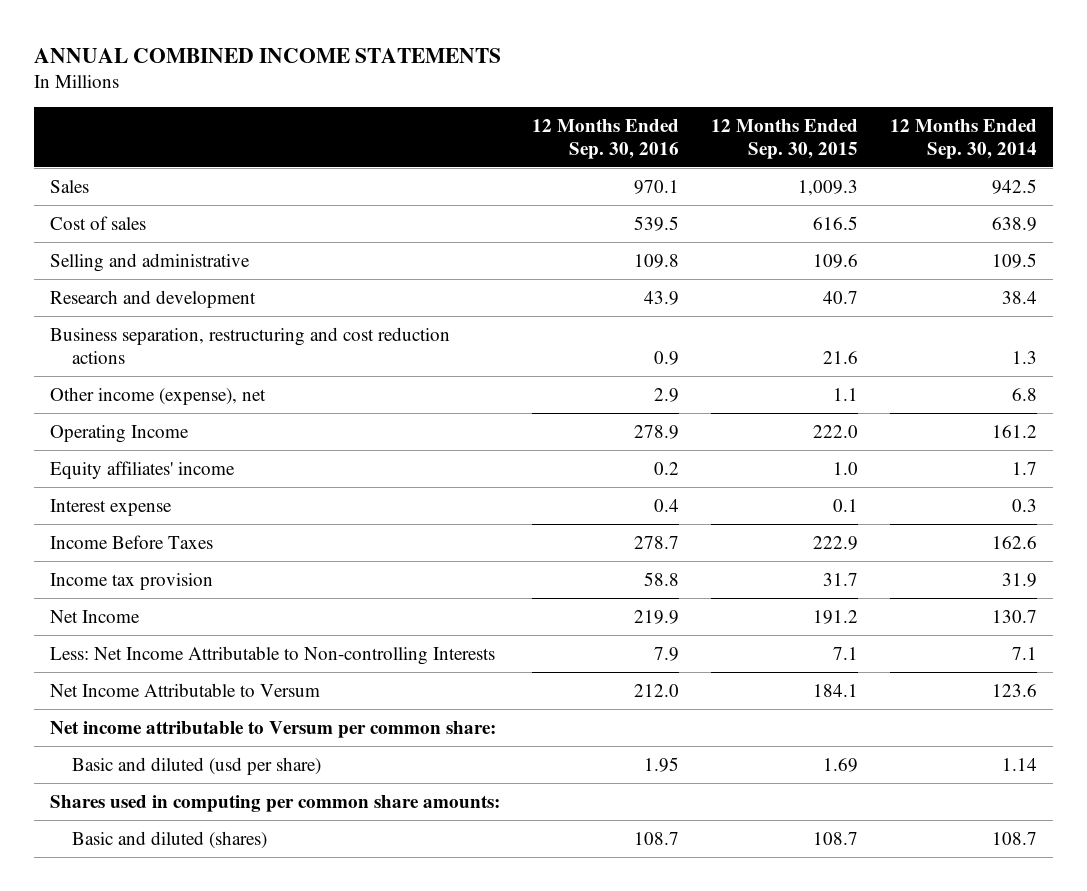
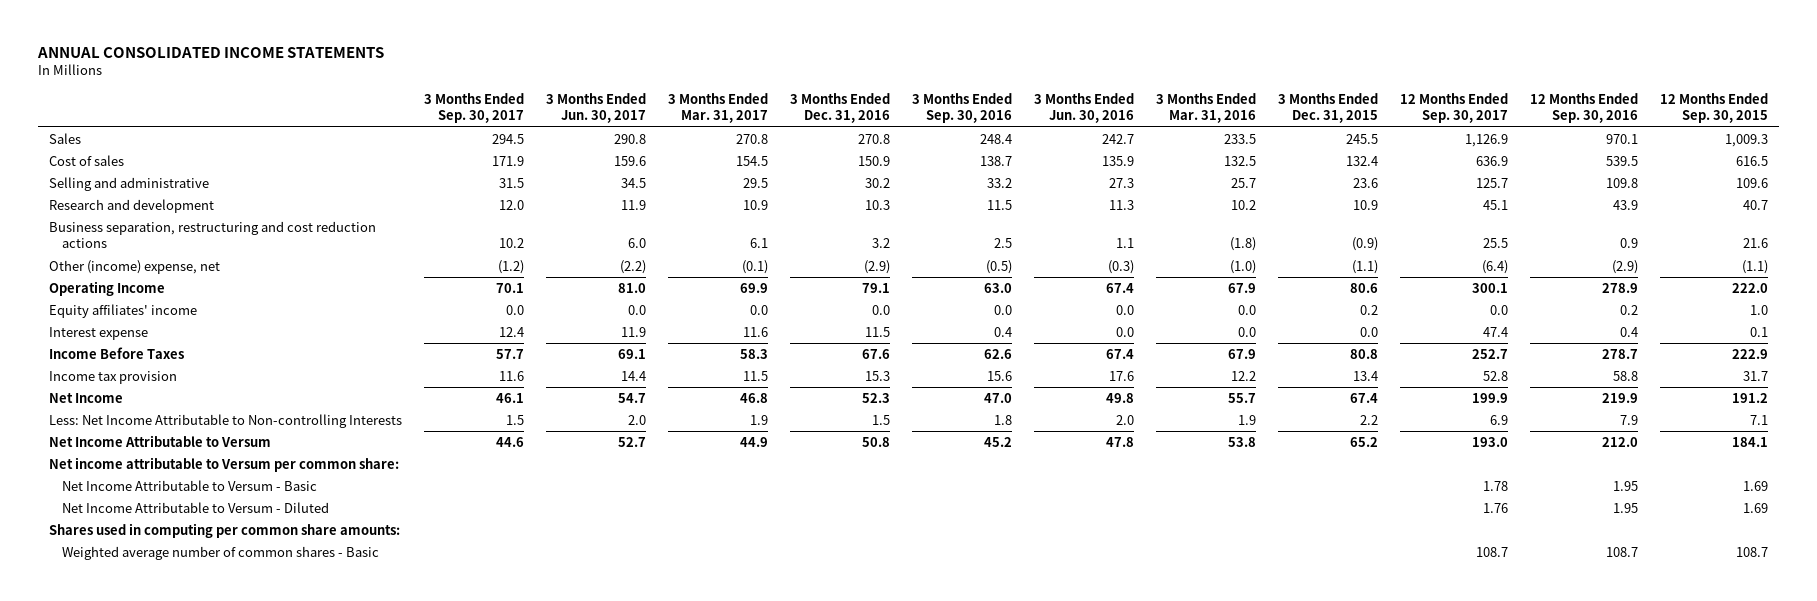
- ANNUAL COMBINED INCOME STATEMENTS
+ ANNUAL CONSOLIDATED INCOME STATEMENTS
- | 12 Months Ended Sep. 30, 2016 | 12 Months Ended Sep. 30, 2015 | 12 Months Ended Sep. 30, 2014
+ | 3 Months Ended Sep. 30, 2017 | 3 Months Ended Jun. 30, 2017 | 3 Months Ended Mar. 31, 2017 | 3 Months Ended Dec. 31, 2016 | 3 Months Ended Sep. 30, 2016 | 3 Months Ended Jun. 30, 2016 | 3 Months Ended Mar. 31, 2016 | 3 Months Ended Dec. 31, 2015 | 12 Months Ended Sep. 30, 2017 | 12 Months Ended Sep. 30, 2016 | 12 Months Ended Sep. 30, 2015
- Other income (expense), net | 2.9 | 1.1 | 6.8
+ Other (income) expense, net | (1.2) | (2.2) | (0.1) | (2.9) | (0.5) | (0.3) | (1.0) | (1.1) | (6.4) | (2.9) | (1.1)
- Basic and diluted (usd per share) | 1.95 | 1.69 | 1.14
+ Net Income Attributable to Versum - Basic | | | | | | | | | 1.78 | 1.95 | 1.69
+ Net Income Attributable to Versum - Diluted | | | | | | | | | 1.76 | 1.95 | 1.69
- Basic and diluted (shares) | 108.7 | 108.7 | 108.7
+ Weighted average number of common shares - Basic | | | | | | | | | 108.7 | 108.7 | 108.7

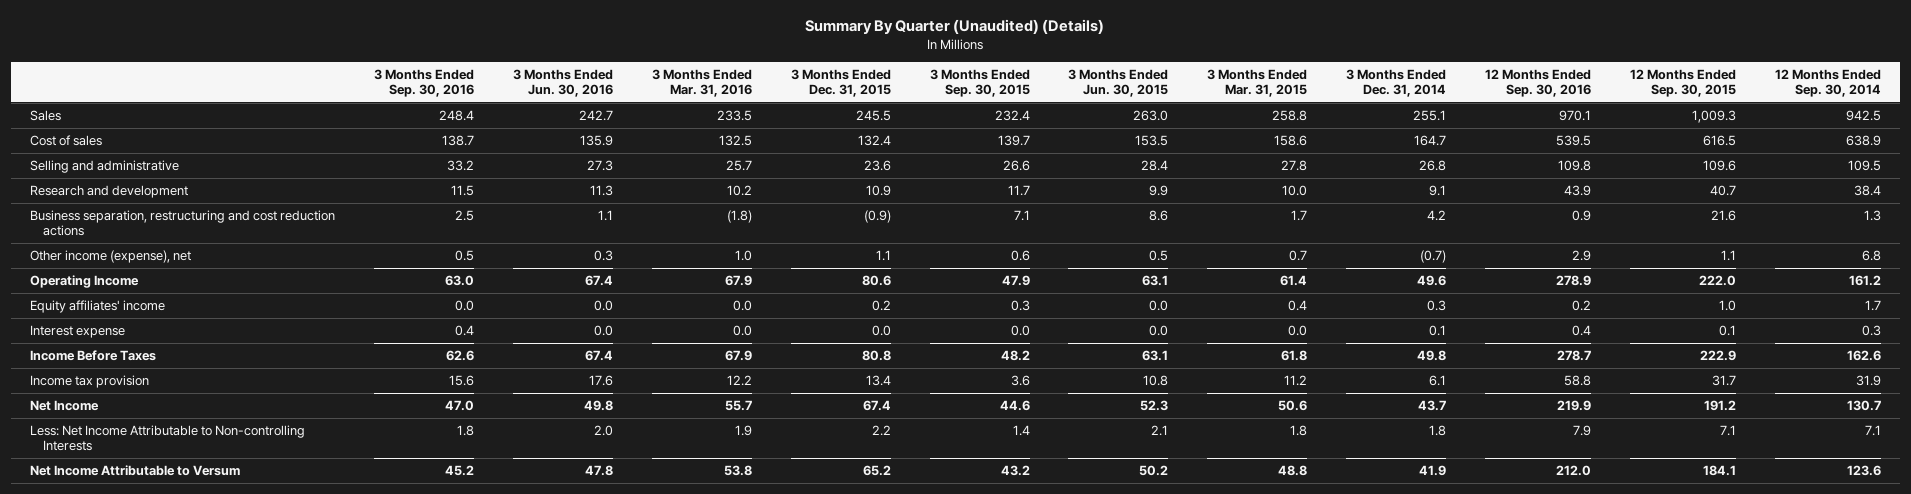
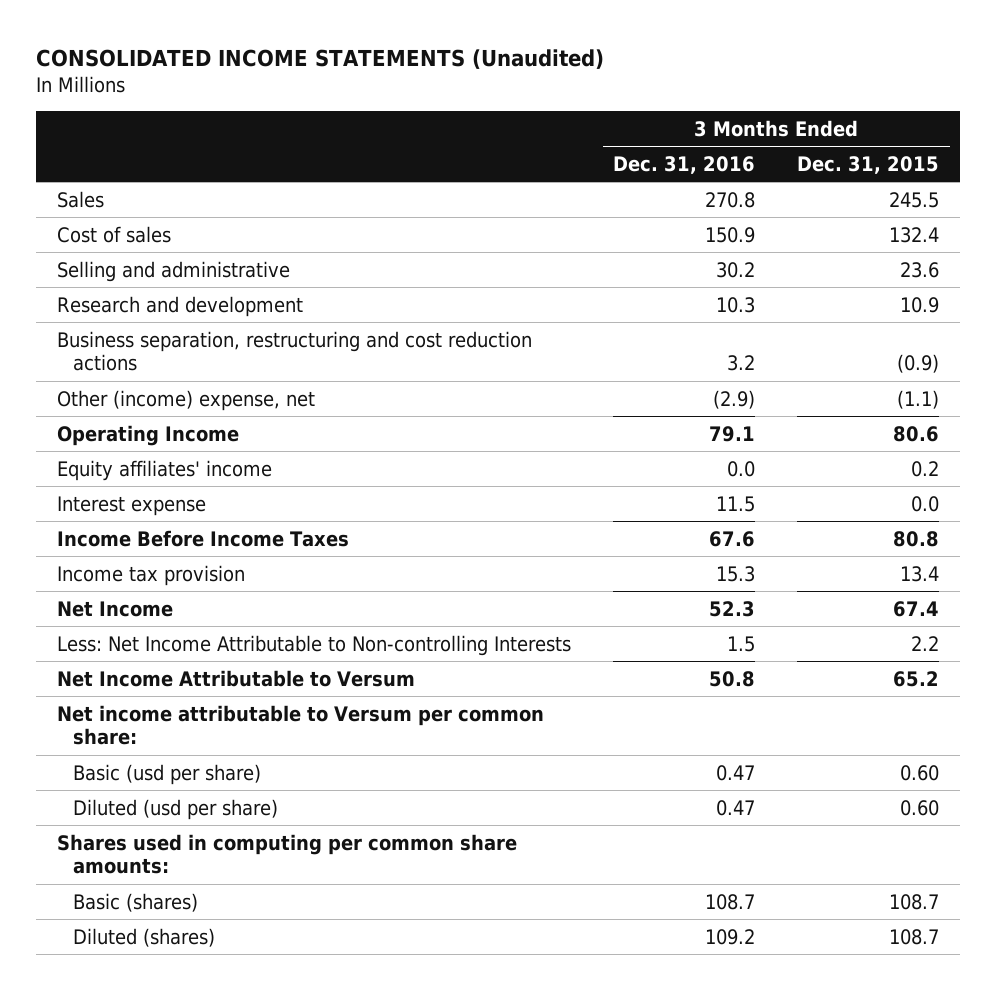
- Summary By Quarter (Unaudited) (Details)
+ CONSOLIDATED INCOME STATEMENTS (Unaudited)
- | 3 Months Ended Sep. 30, 2016 | 3 Months Ended Jun. 30, 2016 | 3 Months Ended Mar. 31, 2016 | 3 Months Ended Dec. 31, 2015 | 3 Months Ended Sep. 30, 2015 | 3 Months Ended Jun. 30, 2015 | 3 Months Ended Mar. 31, 2015 | 3 Months Ended Dec. 31, 2014 | 12 Months Ended Sep. 30, 2016 | 12 Months Ended Sep. 30, 2015 | 12 Months Ended Sep. 30, 2014
+ | 3 Months Ended Dec. 31, 2016 | 3 Months Ended Dec. 31, 2015
- Other income (expense), net | 0.5 | 0.3 | 1.0 | 1.1 | 0.6 | 0.5 | 0.7 | (0.7) | 2.9 | 1.1 | 6.8
+ Other (income) expense, net | (2.9) | (1.1)
- Income Before Taxes | 62.6 | 67.4 | 67.9 | 80.8 | 48.2 | 63.1 | 61.8 | 49.8 | 278.7 | 222.9 | 162.6
+ Income Before Income Taxes | 67.6 | 80.8
+ Net income attributable to Versum per common share:
+ Basic (usd per share) | 0.47 | 0.60
+ Diluted (usd per share) | 0.47 | 0.60
+ Shares used in computing per common share amounts:
+ Basic (shares) | 108.7 | 108.7
+ Diluted (shares) | 109.2 | 108.7

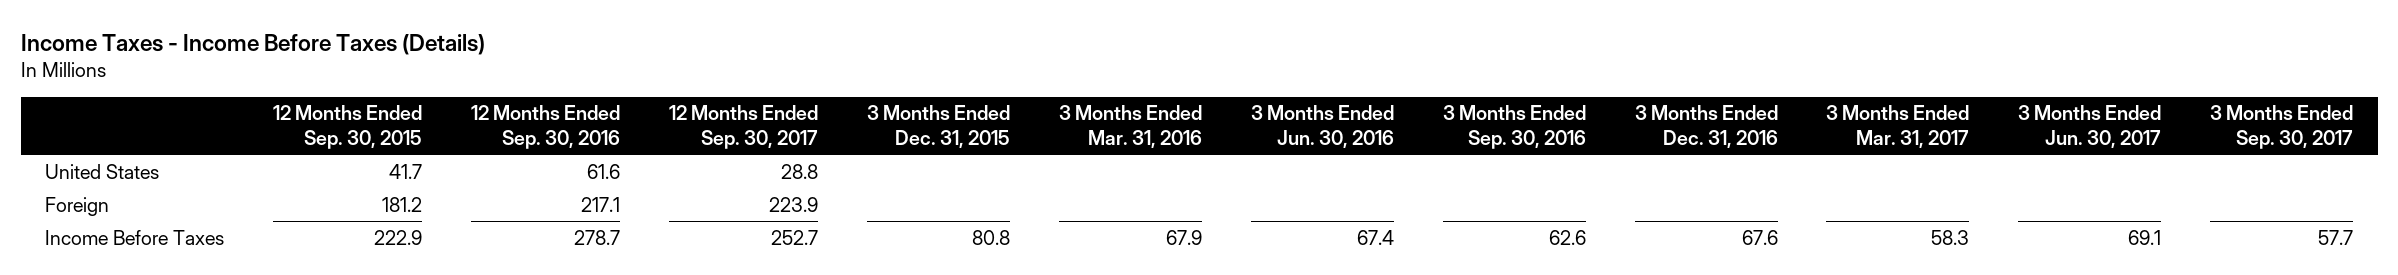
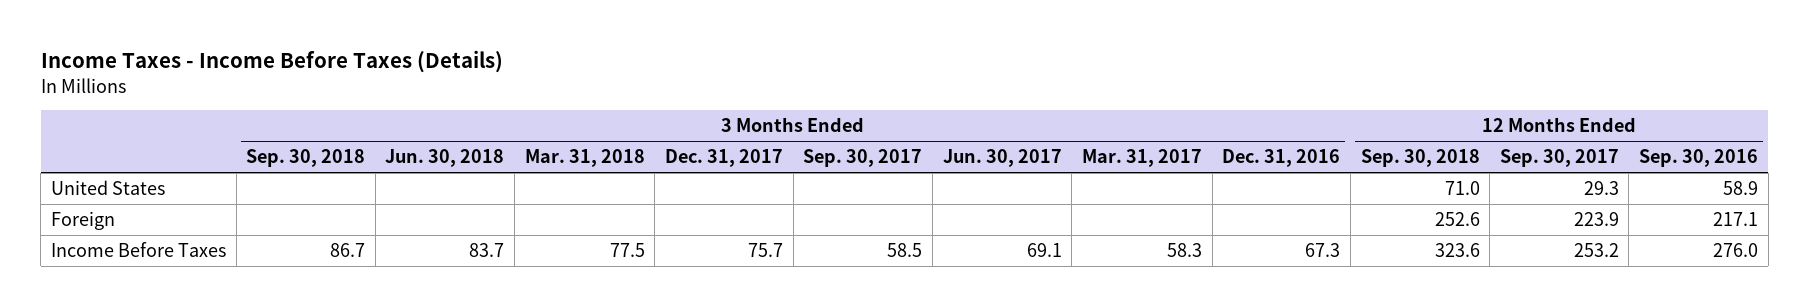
- | 12 Months Ended Sep. 30, 2015 | 12 Months Ended Sep. 30, 2016 | 12 Months Ended Sep. 30, 2017 | 3 Months Ended Dec. 31, 2015 | 3 Months Ended Mar. 31, 2016 | 3 Months Ended Jun. 30, 2016 | 3 Months Ended Sep. 30, 2016 | 3 Months Ended Dec. 31, 2016 | 3 Months Ended Mar. 31, 2017 | 3 Months Ended Jun. 30, 2017 | 3 Months Ended Sep. 30, 2017
+ | 3 Months Ended Sep. 30, 2018 | 3 Months Ended Jun. 30, 2018 | 3 Months Ended Mar. 31, 2018 | 3 Months Ended Dec. 31, 2017 | 3 Months Ended Sep. 30, 2017 | 3 Months Ended Jun. 30, 2017 | 3 Months Ended Mar. 31, 2017 | 3 Months Ended Dec. 31, 2016 | 12 Months Ended Sep. 30, 2018 | 12 Months Ended Sep. 30, 2017 | 12 Months Ended Sep. 30, 2016
- United States | 41.7 | 61.6 | 28.8 | | | | | | | |
+ United States | | | | | | | | | 71.0 | 29.3 | 58.9
- Income Before Taxes | 222.9 | 278.7 | 252.7 | 80.8 | 67.9 | 67.4 | 62.6 | 67.6 | 58.3 | 69.1 | 57.7
+ Income Before Taxes | 86.7 | 83.7 | 77.5 | 75.7 | 58.5 | 69.1 | 58.3 | 67.3 | 323.6 | 253.2 | 276.0

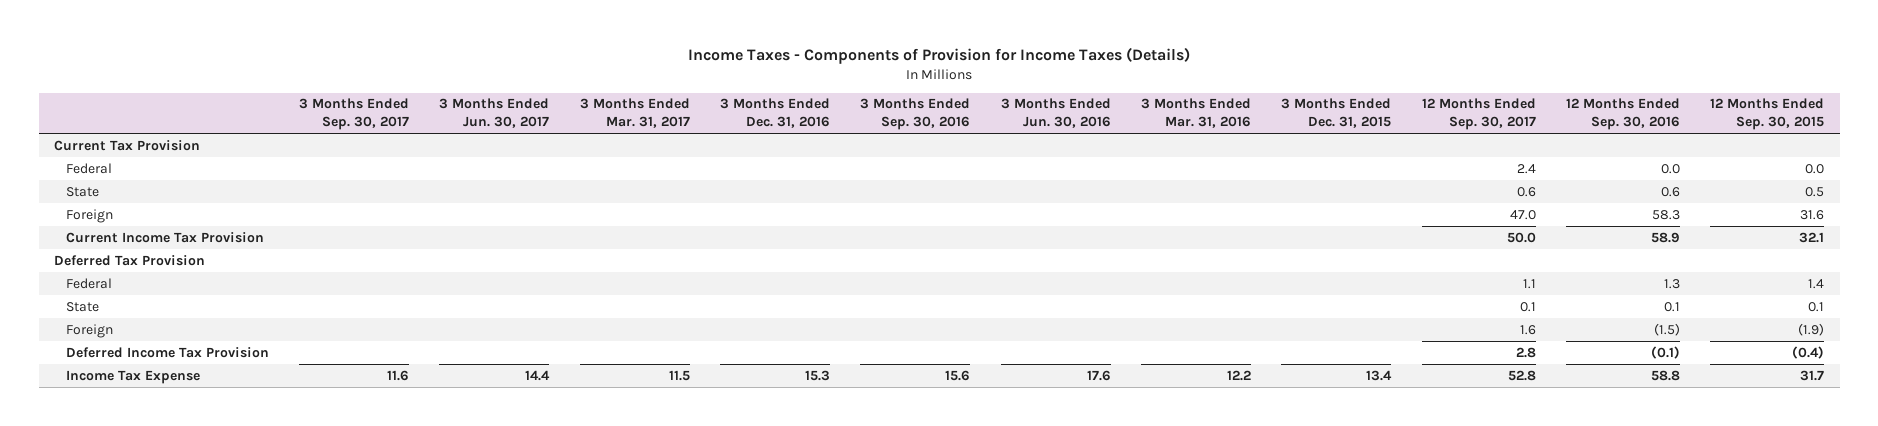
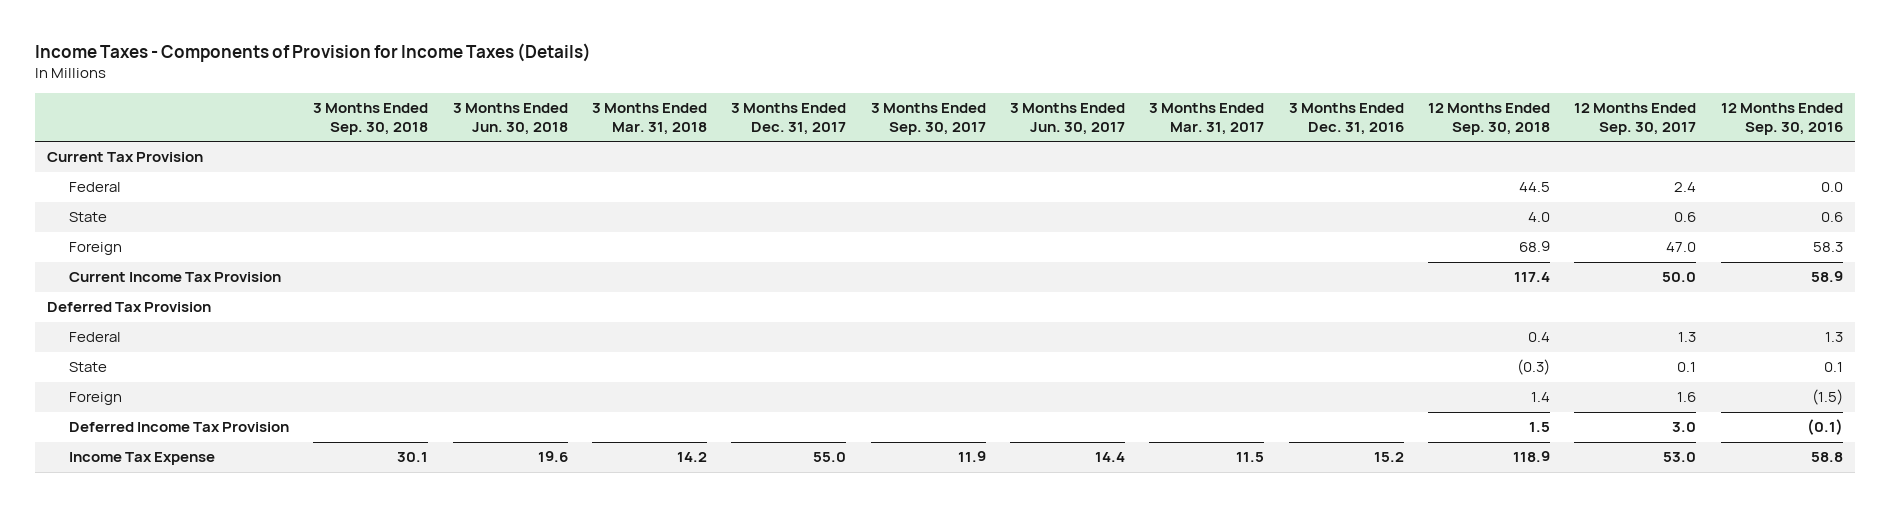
- | 3 Months Ended Sep. 30, 2017 | 3 Months Ended Jun. 30, 2017 | 3 Months Ended Mar. 31, 2017 | 3 Months Ended Dec. 31, 2016 | 3 Months Ended Sep. 30, 2016 | 3 Months Ended Jun. 30, 2016 | 3 Months Ended Mar. 31, 2016 | 3 Months Ended Dec. 31, 2015 | 12 Months Ended Sep. 30, 2017 | 12 Months Ended Sep. 30, 2016 | 12 Months Ended Sep. 30, 2015
+ | 3 Months Ended Sep. 30, 2018 | 3 Months Ended Jun. 30, 2018 | 3 Months Ended Mar. 31, 2018 | 3 Months Ended Dec. 31, 2017 | 3 Months Ended Sep. 30, 2017 | 3 Months Ended Jun. 30, 2017 | 3 Months Ended Mar. 31, 2017 | 3 Months Ended Dec. 31, 2016 | 12 Months Ended Sep. 30, 2018 | 12 Months Ended Sep. 30, 2017 | 12 Months Ended Sep. 30, 2016
- Federal | | | | | | | | | 1.1 | 1.3 | 1.4
+ Federal | | | | | | | | | 0.4 | 1.3 | 1.3
- Deferred Income Tax Provision | | | | | | | | | 2.8 | (0.1) | (0.4)
- Income Tax Expense | 11.6 | 14.4 | 11.5 | 15.3 | 15.6 | 17.6 | 12.2 | 13.4 | 52.8 | 58.8 | 31.7
+ Deferred Income Tax Provision | | | | | | | | | 1.5 | 3.0 | (0.1)
+ Income Tax Expense | 30.1 | 19.6 | 14.2 | 55.0 | 11.9 | 14.4 | 11.5 | 15.2 | 118.9 | 53.0 | 58.8

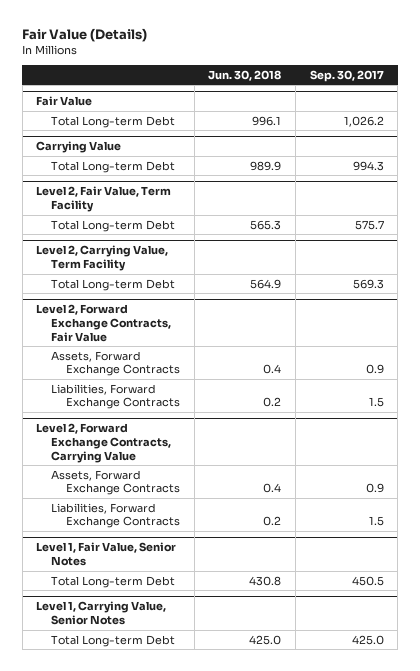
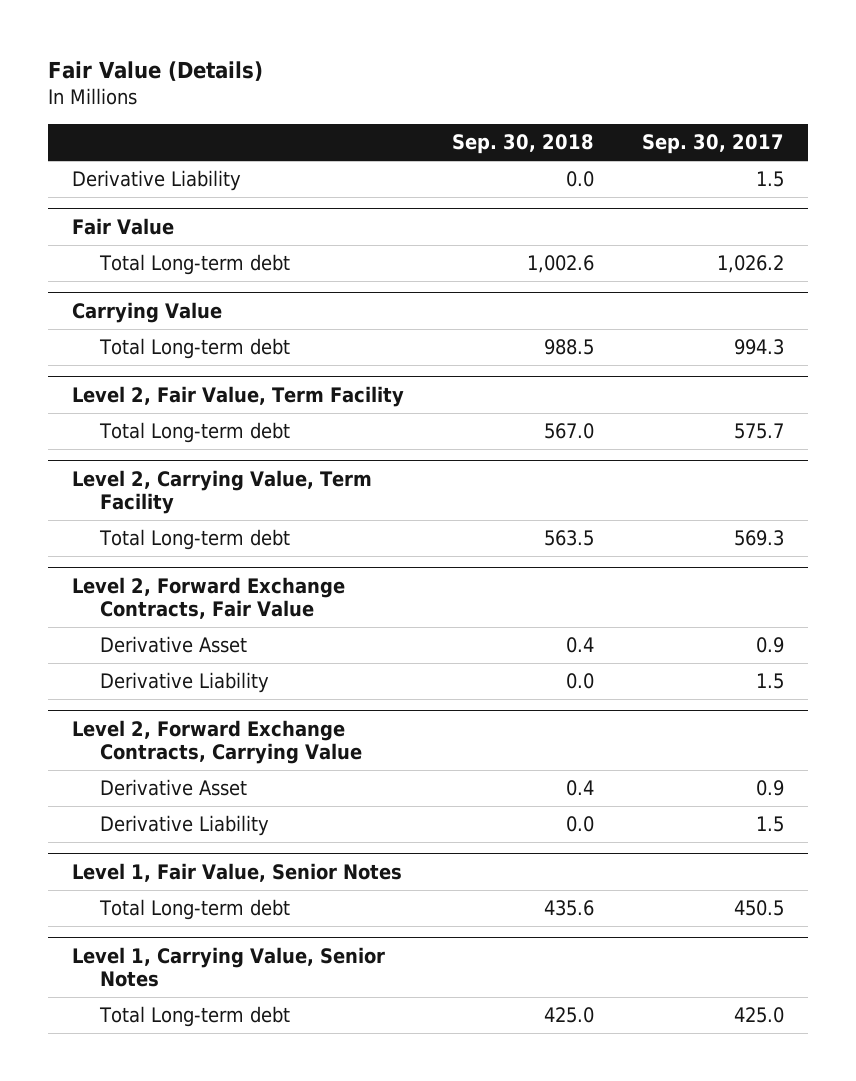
- | Jun. 30, 2018 | Sep. 30, 2017
+ | Sep. 30, 2018 | Sep. 30, 2017
+ Derivative Liability | 0.0 | 1.5
@ Fair Value
- Total Long-term Debt | 996.1 | 1,026.2
+ Total Long-term debt | 1,002.6 | 1,026.2
@ Carrying Value
- Total Long-term Debt | 989.9 | 994.3
+ Total Long-term debt | 988.5 | 994.3
@ Level 2, Fair Value, Term Facility
- Total Long-term Debt | 565.3 | 575.7
+ Total Long-term debt | 567.0 | 575.7
@ Level 2, Carrying Value, Term Facility
- Total Long-term Debt | 564.9 | 569.3
+ Total Long-term debt | 563.5 | 569.3
@ Level 2, Forward Exchange Contracts, Fair Value
- Assets, Forward Exchange Contracts | 0.4 | 0.9
- Liabilities, Forward Exchange Contracts | 0.2 | 1.5
+ Derivative Asset | 0.4 | 0.9
+ Derivative Liability | 0.0 | 1.5
@ Level 2, Forward Exchange Contracts, Carrying Value
- Assets, Forward Exchange Contracts | 0.4 | 0.9
- Liabilities, Forward Exchange Contracts | 0.2 | 1.5
+ Derivative Asset | 0.4 | 0.9
+ Derivative Liability | 0.0 | 1.5
@ Level 1, Fair Value, Senior Notes
- Total Long-term Debt | 430.8 | 450.5
+ Total Long-term debt | 435.6 | 450.5
@ Level 1, Carrying Value, Senior Notes
- Total Long-term Debt | 425.0 | 425.0
+ Total Long-term debt | 425.0 | 425.0

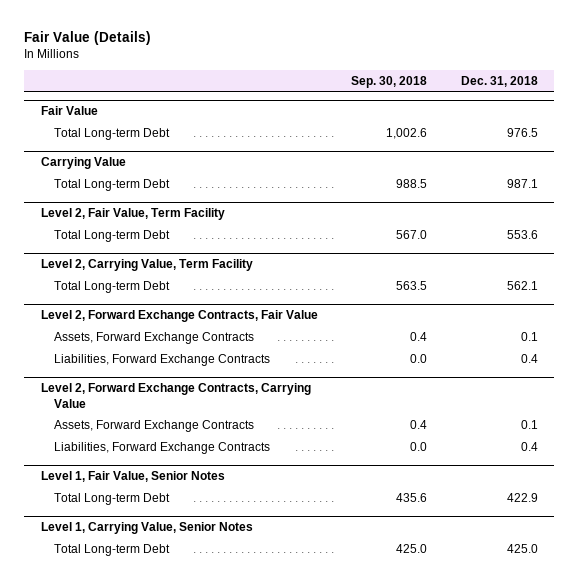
- | Sep. 30, 2018 | Sep. 30, 2017
+ | Sep. 30, 2018 | Dec. 31, 2018
- Derivative Liability | 0.0 | 1.5
@ Fair Value
- Total Long-term debt | 1,002.6 | 1,026.2
+ Total Long-term Debt | 1,002.6 | 976.5
@ Carrying Value
- Total Long-term debt | 988.5 | 994.3
+ Total Long-term Debt | 988.5 | 987.1
@ Level 2, Fair Value, Term Facility
- Total Long-term debt | 567.0 | 575.7
+ Total Long-term Debt | 567.0 | 553.6
@ Level 2, Carrying Value, Term Facility
- Total Long-term debt | 563.5 | 569.3
+ Total Long-term Debt | 563.5 | 562.1
@ Level 2, Forward Exchange Contracts, Fair Value
- Derivative Asset | 0.4 | 0.9
- Derivative Liability | 0.0 | 1.5
+ Assets, Forward Exchange Contracts | 0.4 | 0.1
+ Liabilities, Forward Exchange Contracts | 0.0 | 0.4
@ Level 2, Forward Exchange Contracts, Carrying Value
- Derivative Asset | 0.4 | 0.9
- Derivative Liability | 0.0 | 1.5
+ Assets, Forward Exchange Contracts | 0.4 | 0.1
+ Liabilities, Forward Exchange Contracts | 0.0 | 0.4
@ Level 1, Fair Value, Senior Notes
- Total Long-term debt | 435.6 | 450.5
+ Total Long-term Debt | 435.6 | 422.9
@ Level 1, Carrying Value, Senior Notes
- Total Long-term debt | 425.0 | 425.0
+ Total Long-term Debt | 425.0 | 425.0

